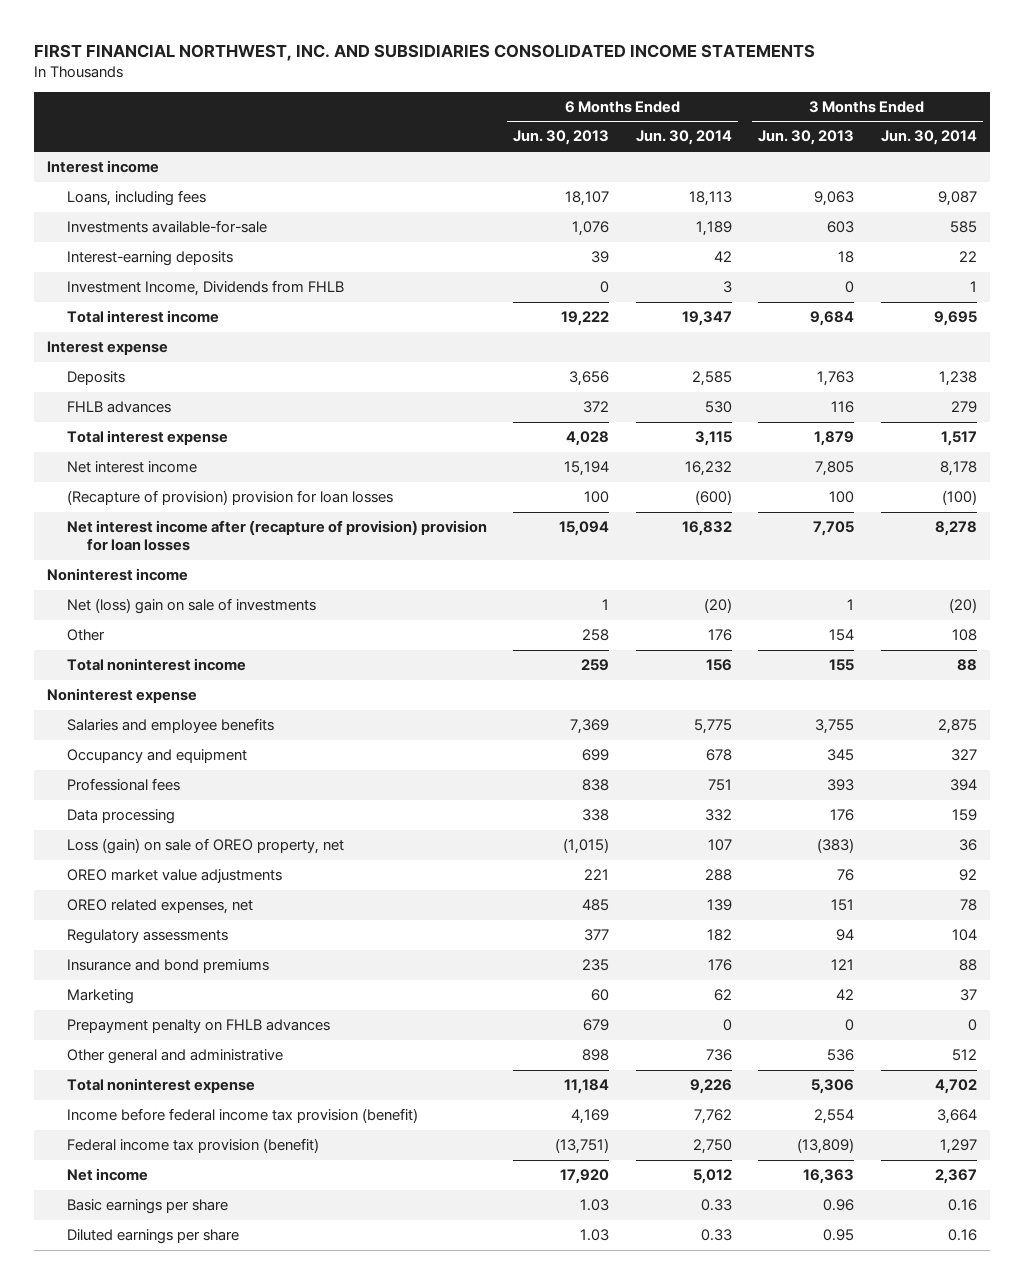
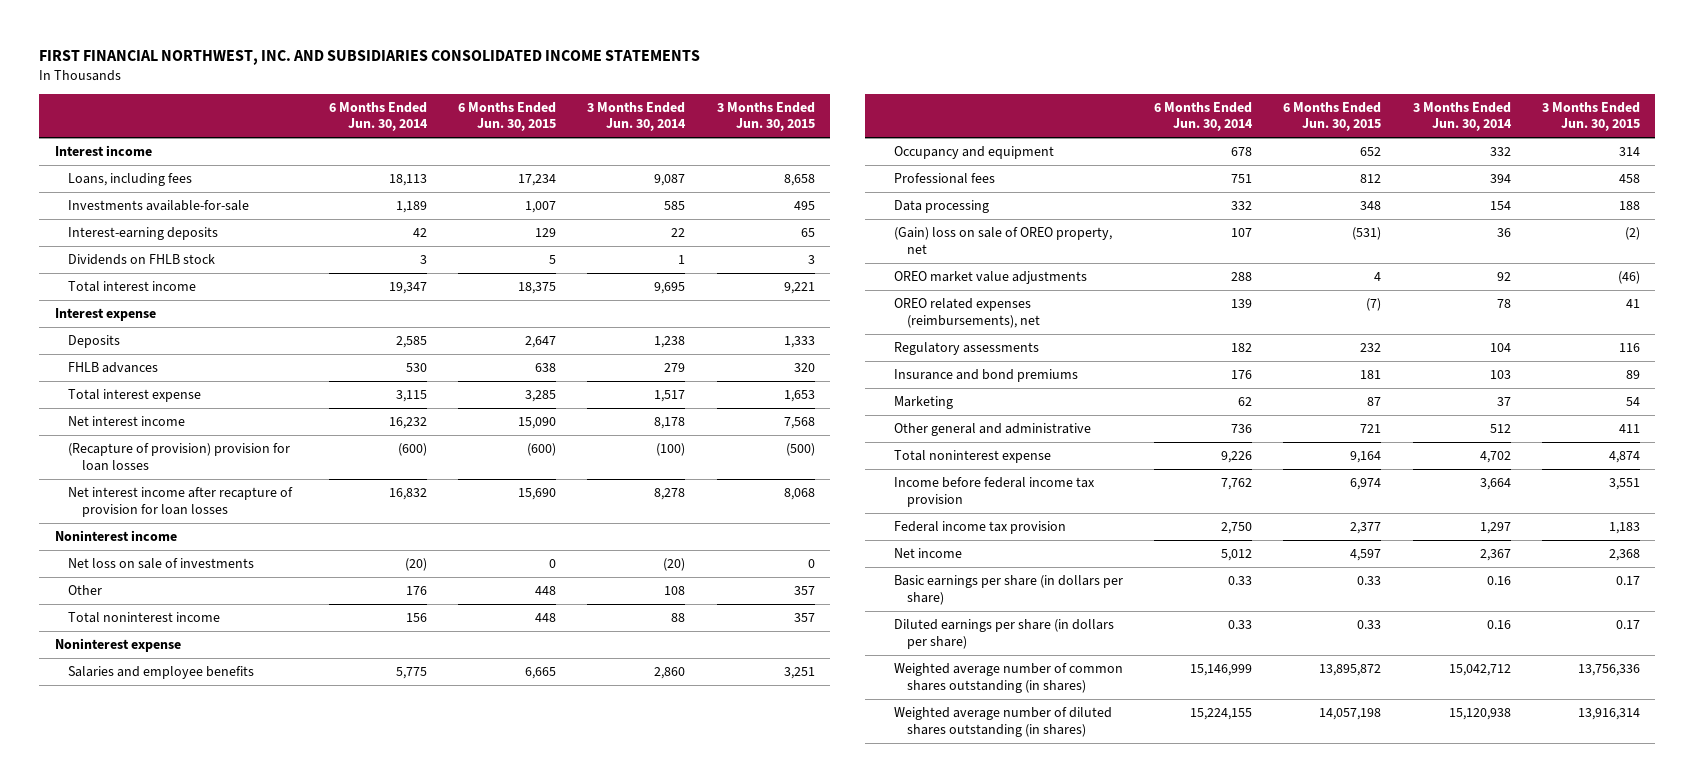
- | 6 Months Ended Jun. 30, 2013 | 6 Months Ended Jun. 30, 2014 | 3 Months Ended Jun. 30, 2013 | 3 Months Ended Jun. 30, 2014
+ | 6 Months Ended Jun. 30, 2014 | 6 Months Ended Jun. 30, 2015 | 3 Months Ended Jun. 30, 2014 | 3 Months Ended Jun. 30, 2015
- Investment Income, Dividends from FHLB | 0 | 3 | 0 | 1
+ Dividends on FHLB stock | 3 | 5 | 1 | 3
- Net interest income after (recapture of provision) provision for loan losses | 15,094 | 16,832 | 7,705 | 8,278
+ Net interest income after recapture of provision for loan losses | 16,832 | 15,690 | 8,278 | 8,068
- Net (loss) gain on sale of investments | 1 | (20) | 1 | (20)
+ Net loss on sale of investments | (20) | 0 | (20) | 0
- Salaries and employee benefits | 7,369 | 5,775 | 3,755 | 2,875
- Occupancy and equipment | 699 | 678 | 345 | 327
+ Salaries and employee benefits | 5,775 | 6,665 | 2,860 | 3,251
+ Occupancy and equipment | 678 | 652 | 332 | 314
- Data processing | 338 | 332 | 176 | 159
- Loss (gain) on sale of OREO property, net | (1,015) | 107 | (383) | 36
+ Data processing | 332 | 348 | 154 | 188
+ (Gain) loss on sale of OREO property, net | 107 | (531) | 36 | (2)
- OREO related expenses, net | 485 | 139 | 151 | 78
+ OREO related expenses (reimbursements), net | 139 | (7) | 78 | 41
- Insurance and bond premiums | 235 | 176 | 121 | 88
+ Insurance and bond premiums | 176 | 181 | 103 | 89
- Prepayment penalty on FHLB advances | 679 | 0 | 0 | 0
- Income before federal income tax provision (benefit) | 4,169 | 7,762 | 2,554 | 3,664
- Federal income tax provision (benefit) | (13,751) | 2,750 | (13,809) | 1,297
+ Income before federal income tax provision | 7,762 | 6,974 | 3,664 | 3,551
+ Federal income tax provision | 2,750 | 2,377 | 1,297 | 1,183
- Basic earnings per share | 1.03 | 0.33 | 0.96 | 0.16
- Diluted earnings per share | 1.03 | 0.33 | 0.95 | 0.16
+ Basic earnings per share (in dollars per share) | 0.33 | 0.33 | 0.16 | 0.17
+ Diluted earnings per share (in dollars per share) | 0.33 | 0.33 | 0.16 | 0.17
+ Weighted average number of common shares outstanding (in shares) | 15,146,999 | 13,895,872 | 15,042,712 | 13,756,336
+ Weighted average number of diluted shares outstanding (in shares) | 15,224,155 | 14,057,198 | 15,120,938 | 13,916,314

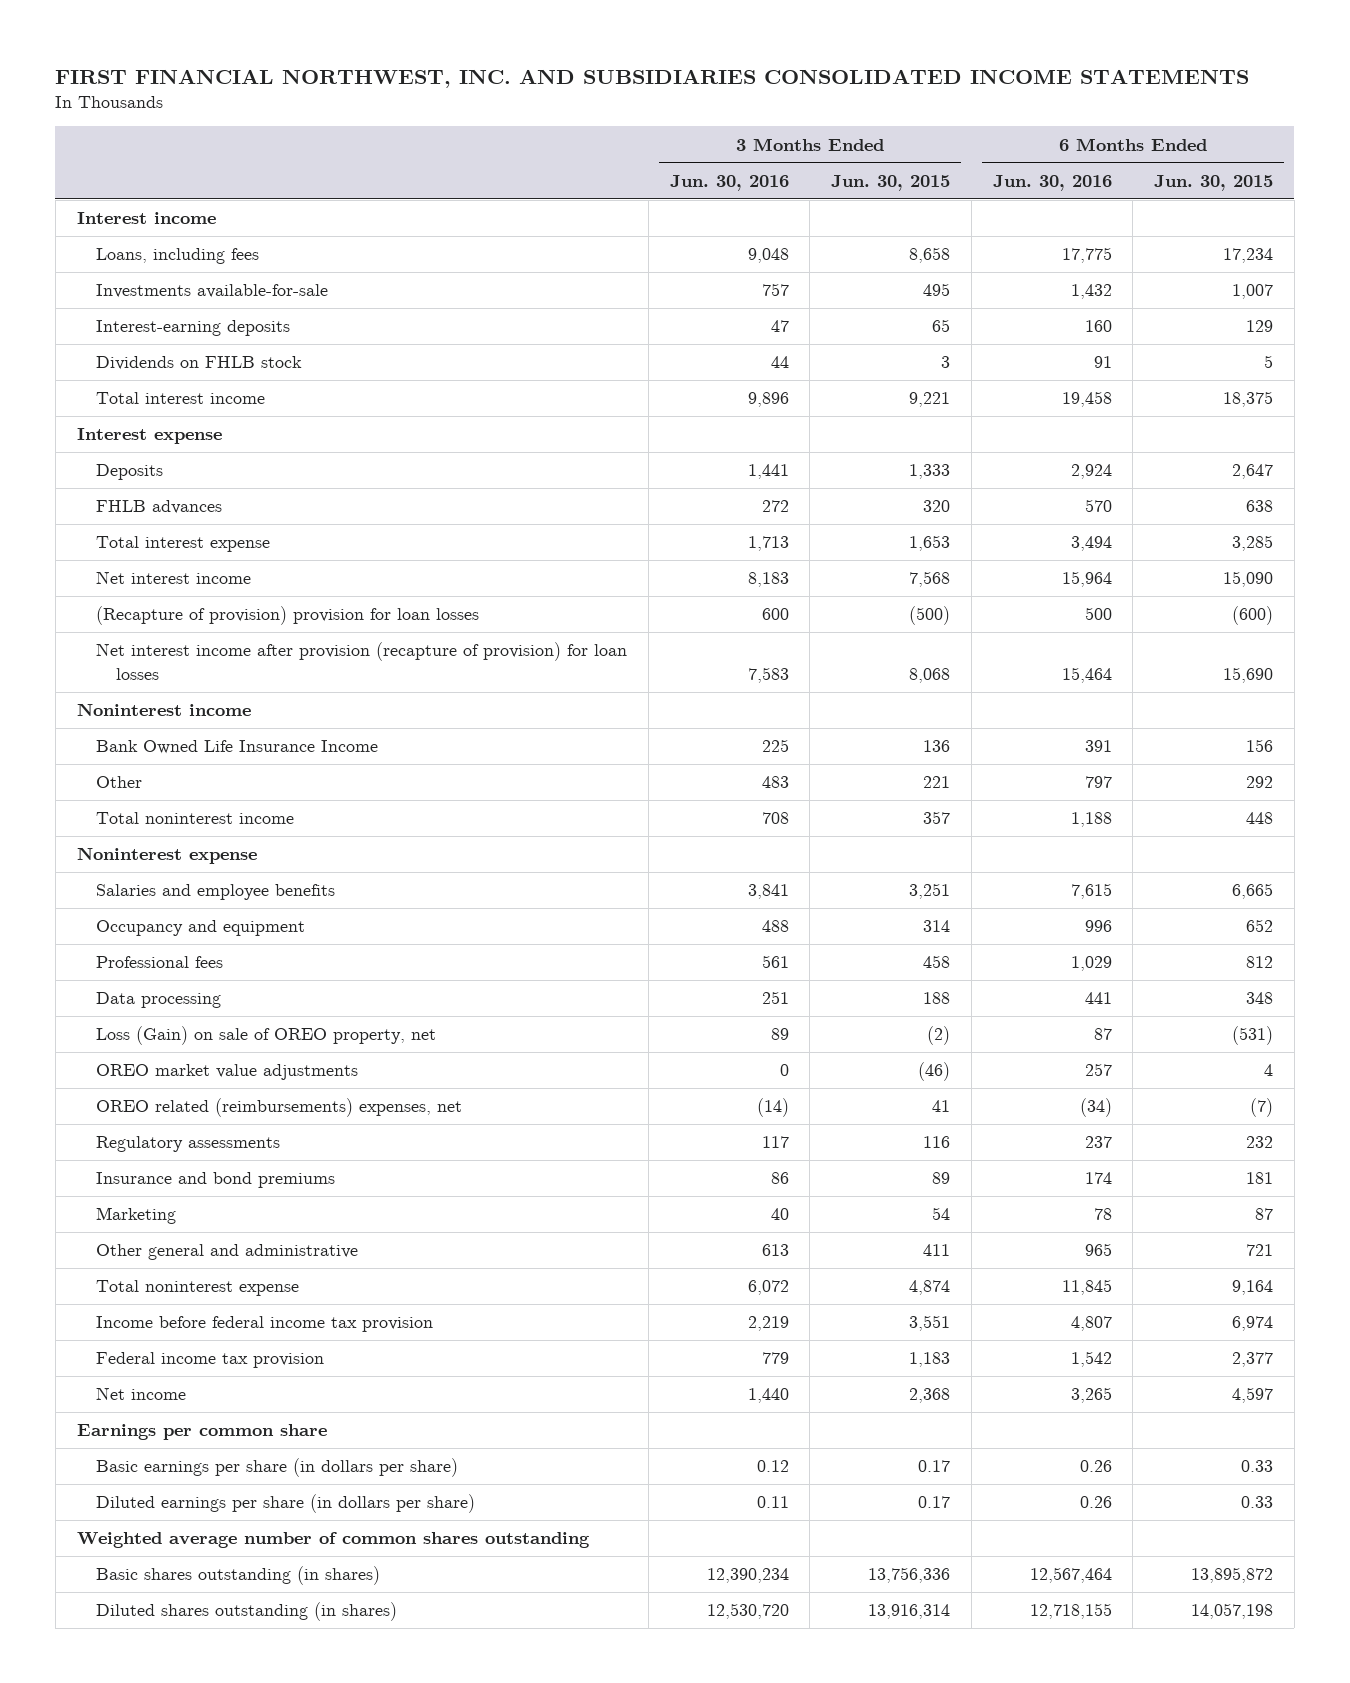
- | 6 Months Ended Jun. 30, 2014 | 6 Months Ended Jun. 30, 2015 | 3 Months Ended Jun. 30, 2014 | 3 Months Ended Jun. 30, 2015
+ | 3 Months Ended Jun. 30, 2016 | 3 Months Ended Jun. 30, 2015 | 6 Months Ended Jun. 30, 2016 | 6 Months Ended Jun. 30, 2015
- Net interest income after recapture of provision for loan losses | 16,832 | 15,690 | 8,278 | 8,068
+ Net interest income after provision (recapture of provision) for loan losses | 7,583 | 8,068 | 15,464 | 15,690
- Net loss on sale of investments | (20) | 0 | (20) | 0
- Other | 176 | 448 | 108 | 357
+ Bank Owned Life Insurance Income | 225 | 136 | 391 | 156
+ Other | 483 | 221 | 797 | 292
- (Gain) loss on sale of OREO property, net | 107 | (531) | 36 | (2)
+ Loss (Gain) on sale of OREO property, net | 89 | (2) | 87 | (531)
- OREO related expenses (reimbursements), net | 139 | (7) | 78 | 41
+ OREO related (reimbursements) expenses, net | (14) | 41 | (34) | (7)
+ Earnings per common share
- Weighted average number of common shares outstanding (in shares) | 15,146,999 | 13,895,872 | 15,042,712 | 13,756,336
- Weighted average number of diluted shares outstanding (in shares) | 15,224,155 | 14,057,198 | 15,120,938 | 13,916,314
+ Weighted average number of common shares outstanding
+ Basic shares outstanding (in shares) | 12,390,234 | 13,756,336 | 12,567,464 | 13,895,872
+ Diluted shares outstanding (in shares) | 12,530,720 | 13,916,314 | 12,718,155 | 14,057,198

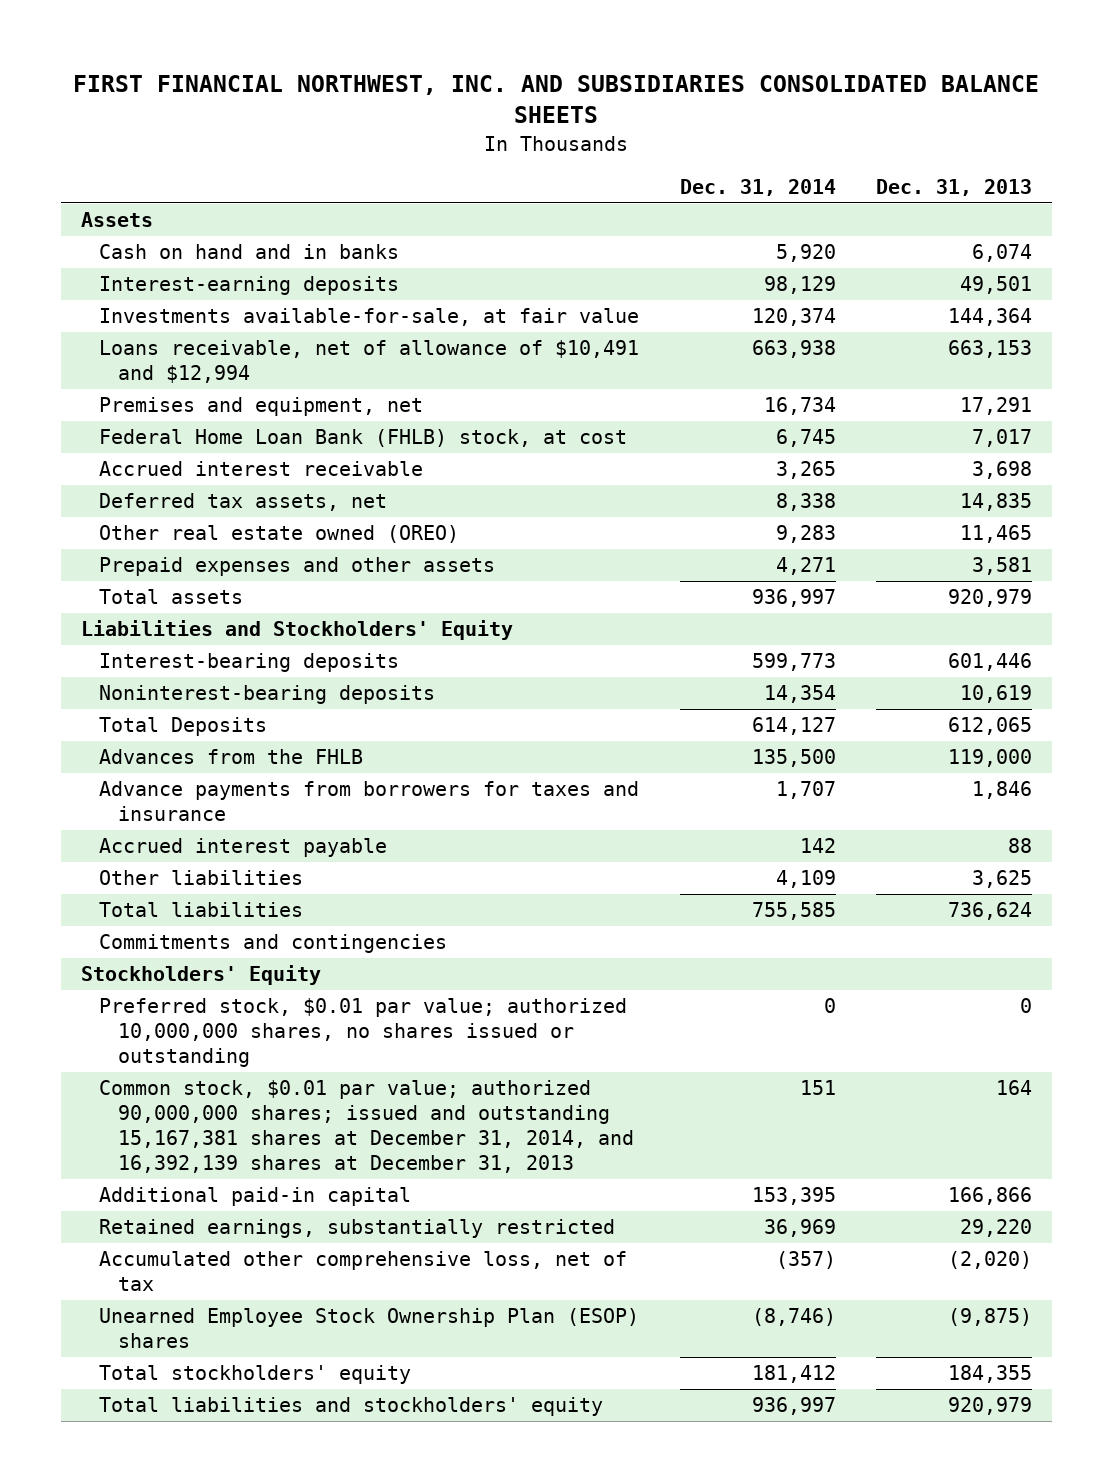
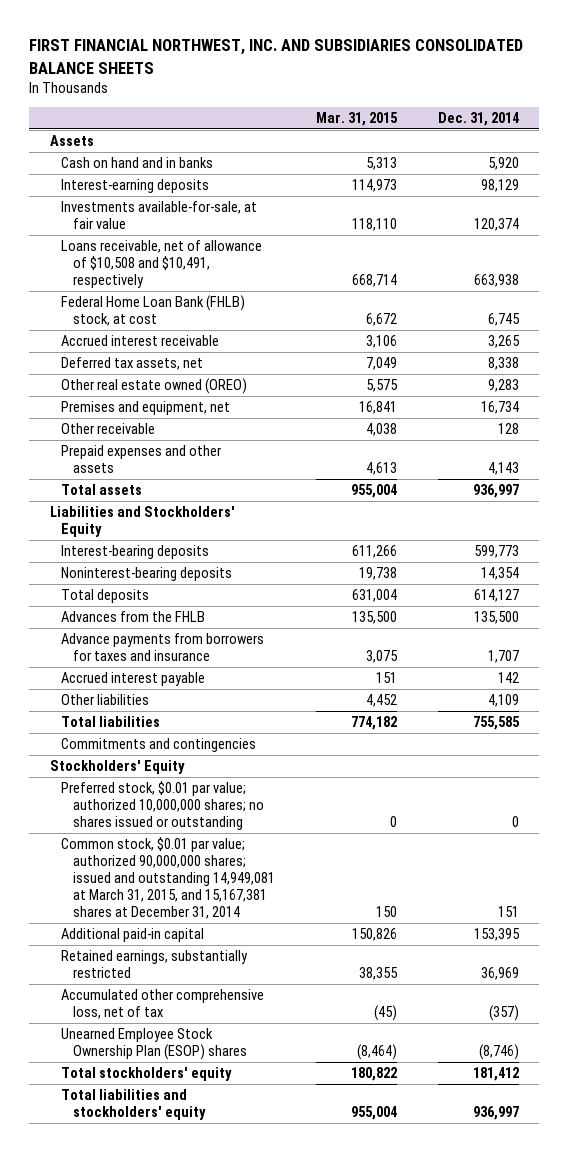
- | Dec. 31, 2014 | Dec. 31, 2013
+ | Mar. 31, 2015 | Dec. 31, 2014
- Loans receivable, net of allowance of $10,491 and $12,994 | 663,938 | 663,153
+ Loans receivable, net of allowance of $10,508 and $10,491, respectively | 668,714 | 663,938
- Prepaid expenses and other assets | 4,271 | 3,581
moved down: Premises and equipment, net | 16,841 | 16,734
+ Other receivable | 4,038 | 128
+ Prepaid expenses and other assets | 4,613 | 4,143
- Total Deposits | 614,127 | 612,065
+ Total deposits | 631,004 | 614,127
- Preferred stock, $0.01 par value; authorized 10,000,000 shares, no shares issued or outstanding | 0 | 0
- Common stock, $0.01 par value; authorized 90,000,000 shares; issued and outstanding 15,167,381 shares at December 31, 2014, and 16,392,139 shares at December 31, 2013 | 151 | 164
+ Preferred stock, $0.01 par value; authorized 10,000,000 shares; no shares issued or outstanding | 0 | 0
+ Common stock, $0.01 par value; authorized 90,000,000 shares; issued and outstanding 14,949,081 at March 31, 2015, and 15,167,381 shares at December 31, 2014 | 150 | 151

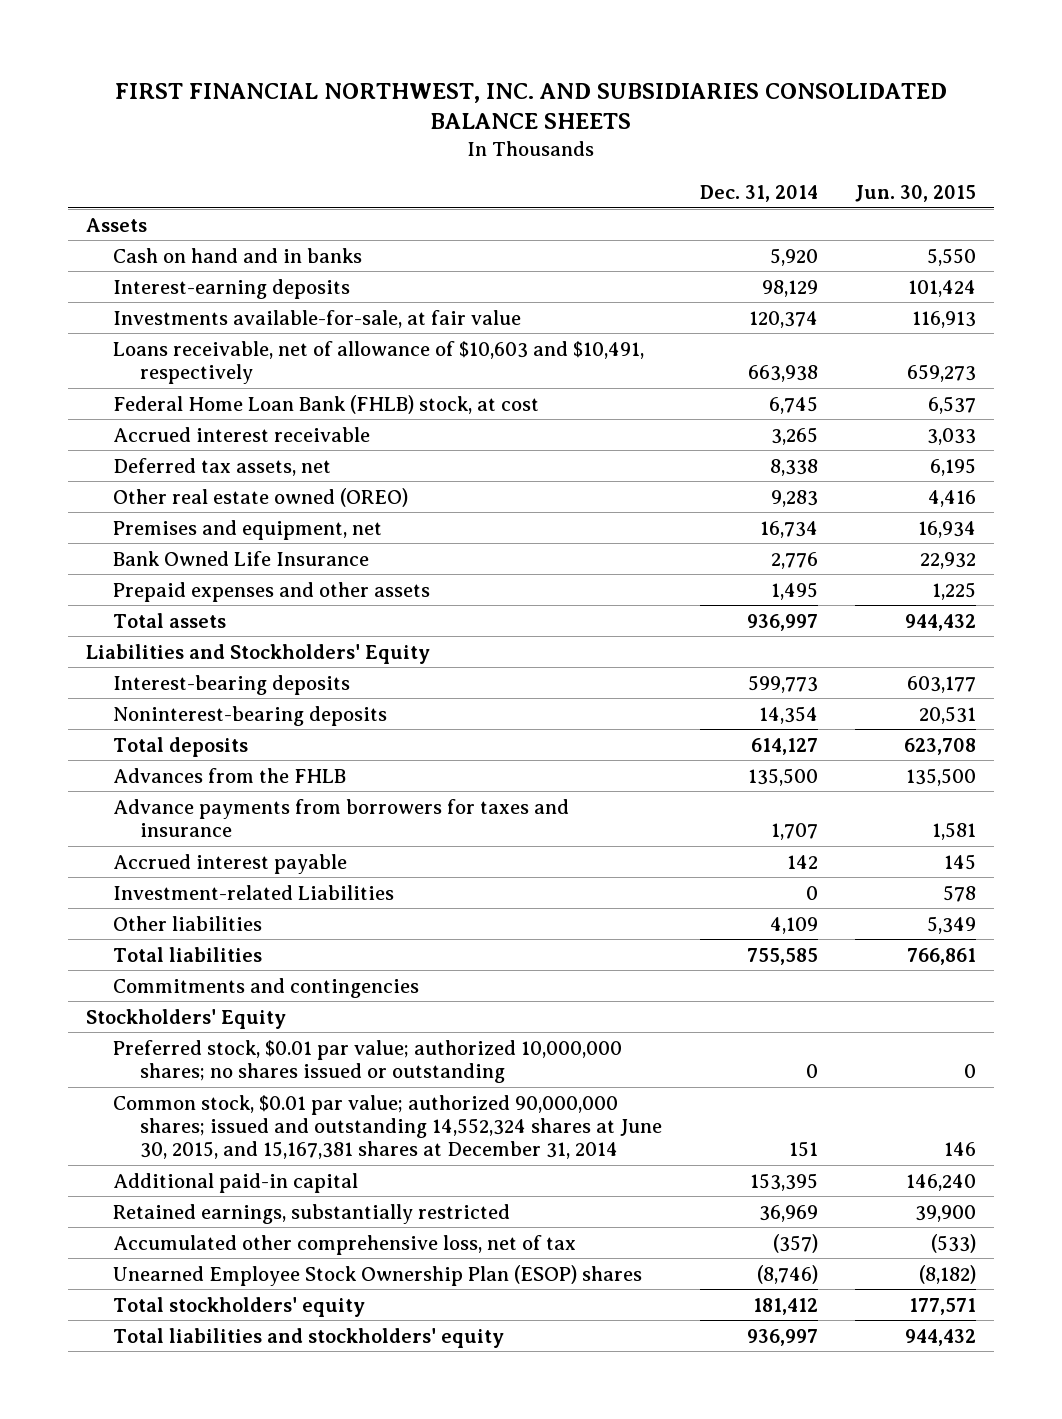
- | Mar. 31, 2015 | Dec. 31, 2014
+ | Dec. 31, 2014 | Jun. 30, 2015
- Loans receivable, net of allowance of $10,508 and $10,491, respectively | 668,714 | 663,938
+ Loans receivable, net of allowance of $10,603 and $10,491, respectively | 663,938 | 659,273
- Other receivable | 4,038 | 128
- Prepaid expenses and other assets | 4,613 | 4,143
+ Bank Owned Life Insurance | 2,776 | 22,932
+ Prepaid expenses and other assets | 1,495 | 1,225
+ Investment-related Liabilities | 0 | 578
- Common stock, $0.01 par value; authorized 90,000,000 shares; issued and outstanding 14,949,081 at March 31, 2015, and 15,167,381 shares at December 31, 2014 | 150 | 151
+ Common stock, $0.01 par value; authorized 90,000,000 shares; issued and outstanding 14,552,324 shares at June 30, 2015, and 15,167,381 shares at December 31, 2014 | 151 | 146

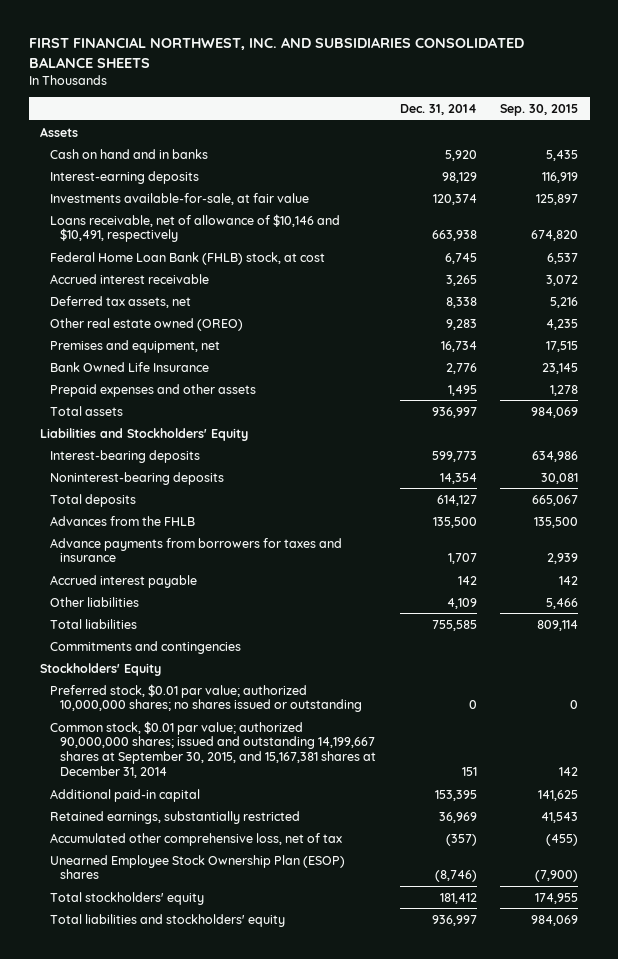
- | Dec. 31, 2014 | Jun. 30, 2015
+ | Dec. 31, 2014 | Sep. 30, 2015
- Loans receivable, net of allowance of $10,603 and $10,491, respectively | 663,938 | 659,273
+ Loans receivable, net of allowance of $10,146 and $10,491, respectively | 663,938 | 674,820
- Investment-related Liabilities | 0 | 578
- Common stock, $0.01 par value; authorized 90,000,000 shares; issued and outstanding 14,552,324 shares at June 30, 2015, and 15,167,381 shares at December 31, 2014 | 151 | 146
+ Common stock, $0.01 par value; authorized 90,000,000 shares; issued and outstanding 14,199,667 shares at September 30, 2015, and 15,167,381 shares at December 31, 2014 | 151 | 142

